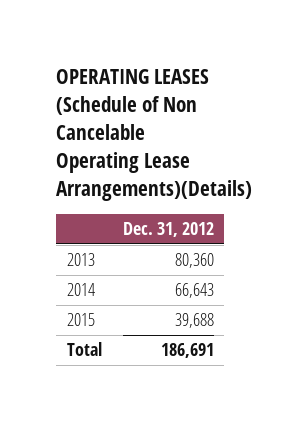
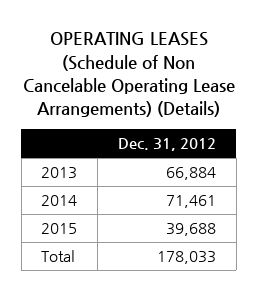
- OPERATING LEASES (Schedule of Non Cancelable Operating Lease Arrangements)(Details)
+ OPERATING LEASES (Schedule of Non Cancelable Operating Lease Arrangements) (Details)
- 2013 | 80,360
- 2014 | 66,643
+ 2013 | 66,884
+ 2014 | 71,461
- Total | 186,691
+ Total | 178,033

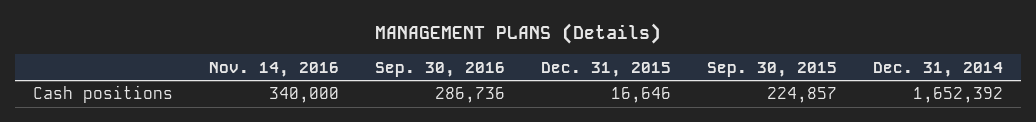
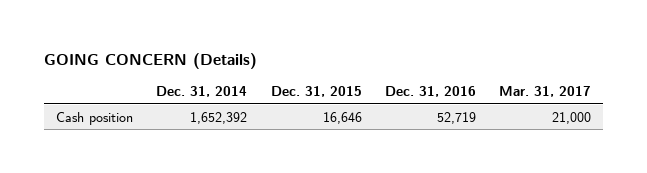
- MANAGEMENT PLANS (Details)
+ GOING CONCERN (Details)
- | Nov. 14, 2016 | Sep. 30, 2016 | Dec. 31, 2015 | Sep. 30, 2015 | Dec. 31, 2014
+ | Dec. 31, 2014 | Dec. 31, 2015 | Dec. 31, 2016 | Mar. 31, 2017
- Cash positions | 340,000 | 286,736 | 16,646 | 224,857 | 1,652,392
+ Cash position | 1,652,392 | 16,646 | 52,719 | 21,000

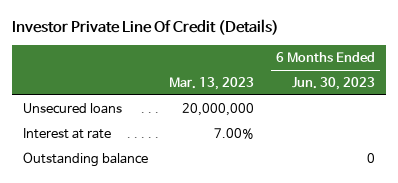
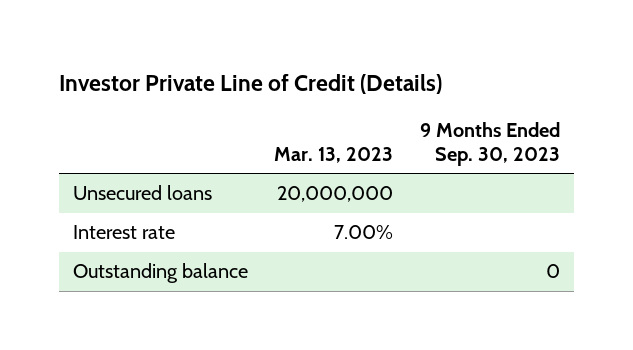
- Investor Private Line Of Credit (Details)
+ Investor Private Line of Credit (Details)
- | Mar. 13, 2023 | 6 Months Ended Jun. 30, 2023
+ | Mar. 13, 2023 | 9 Months Ended Sep. 30, 2023
- Interest at rate | 7.00% |
+ Interest rate | 7.00% |

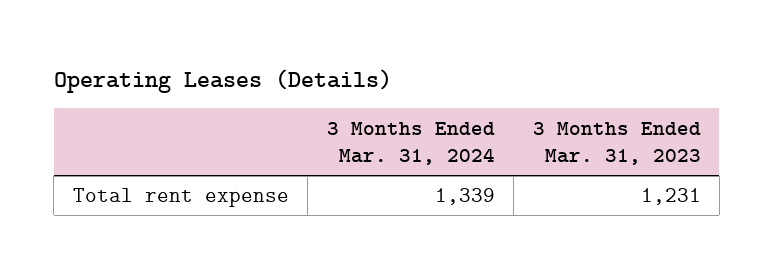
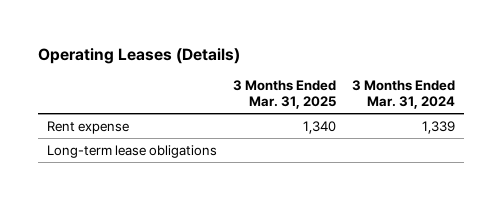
- | 3 Months Ended Mar. 31, 2024 | 3 Months Ended Mar. 31, 2023
+ | 3 Months Ended Mar. 31, 2025 | 3 Months Ended Mar. 31, 2024
- Total rent expense | 1,339 | 1,231
+ Rent expense | 1,340 | 1,339
+ Long-term lease obligations

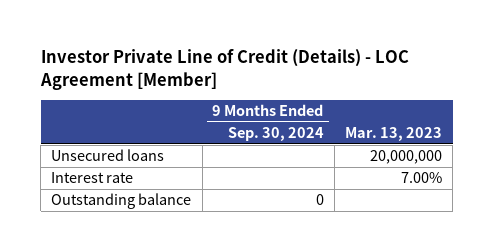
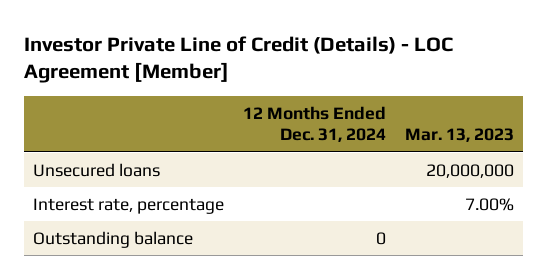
- | 9 Months Ended Sep. 30, 2024 | Mar. 13, 2023
+ | 12 Months Ended Dec. 31, 2024 | Mar. 13, 2023
- Interest rate | | 7.00%
+ Interest rate, percentage | | 7.00%

